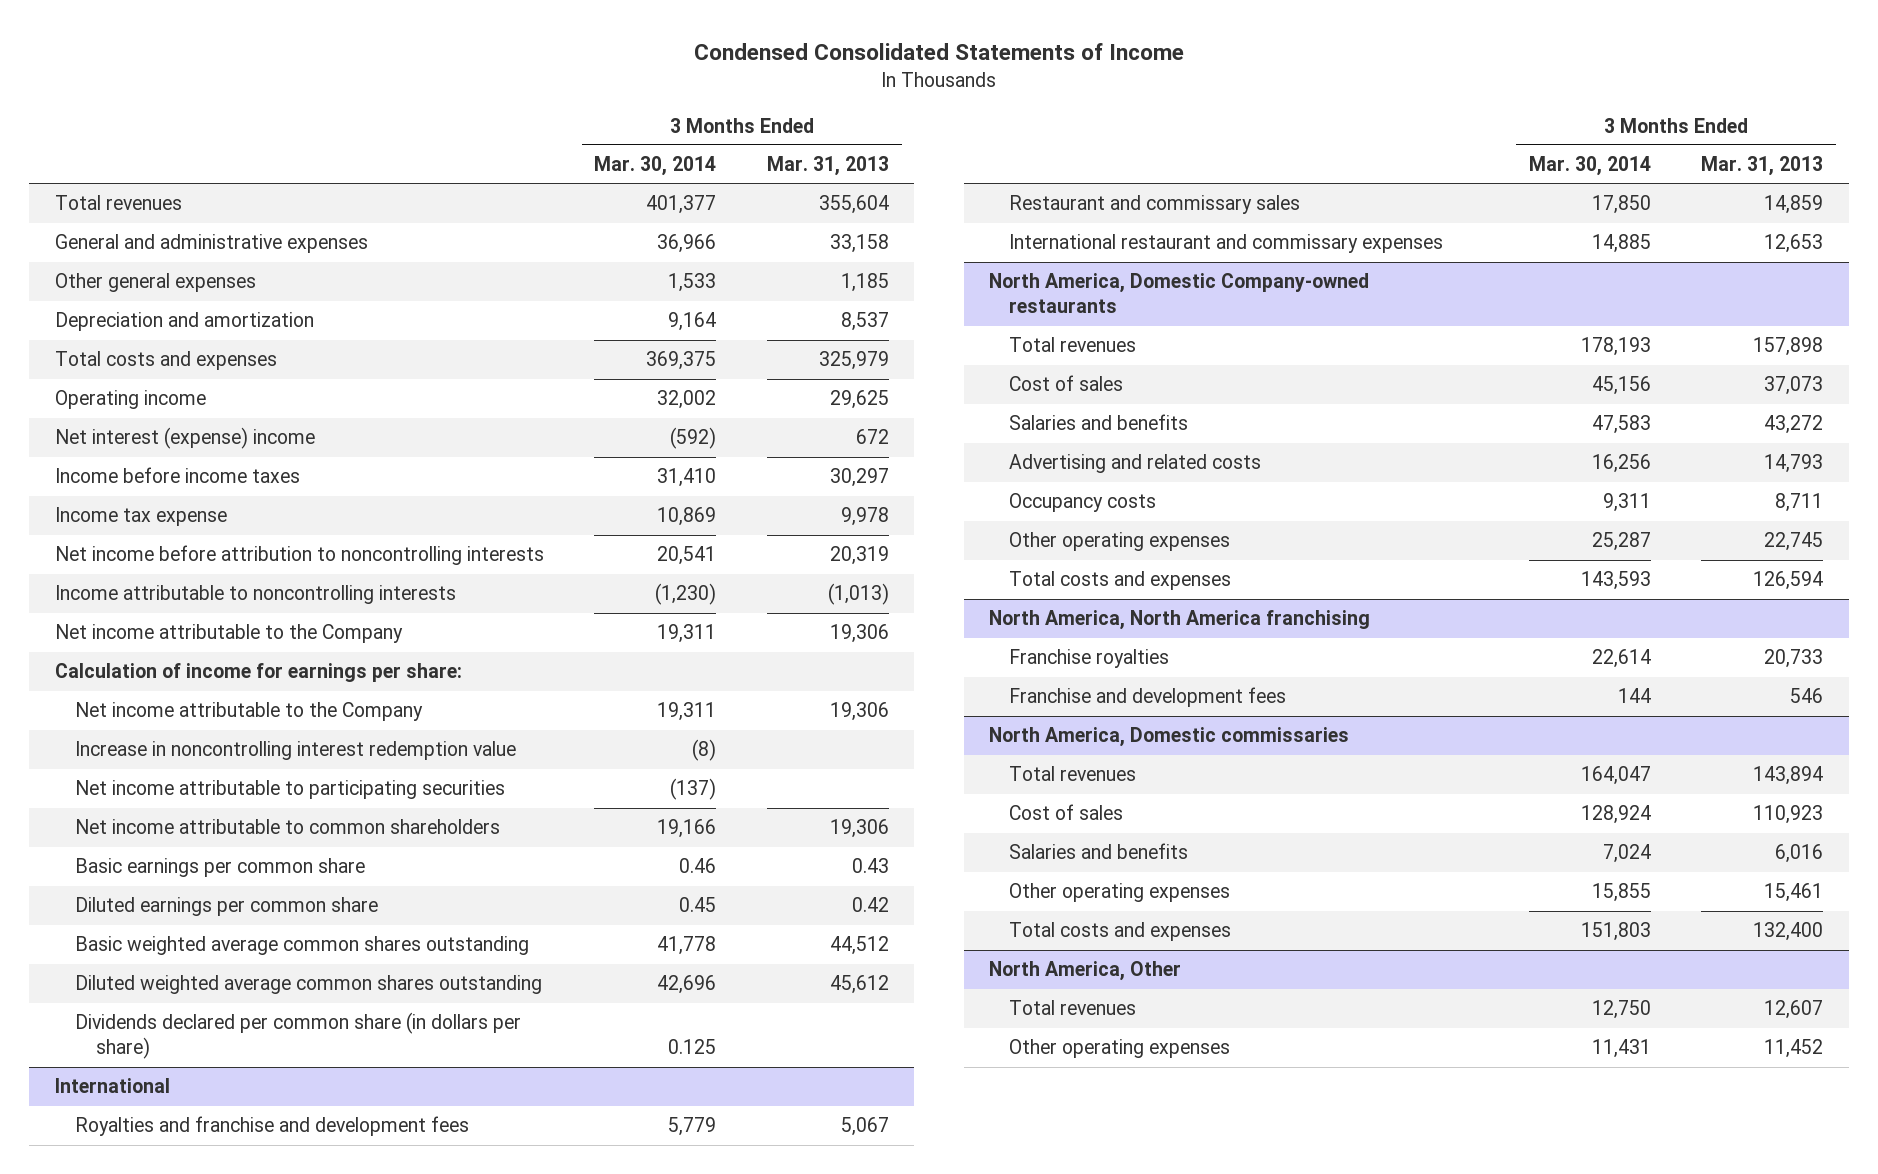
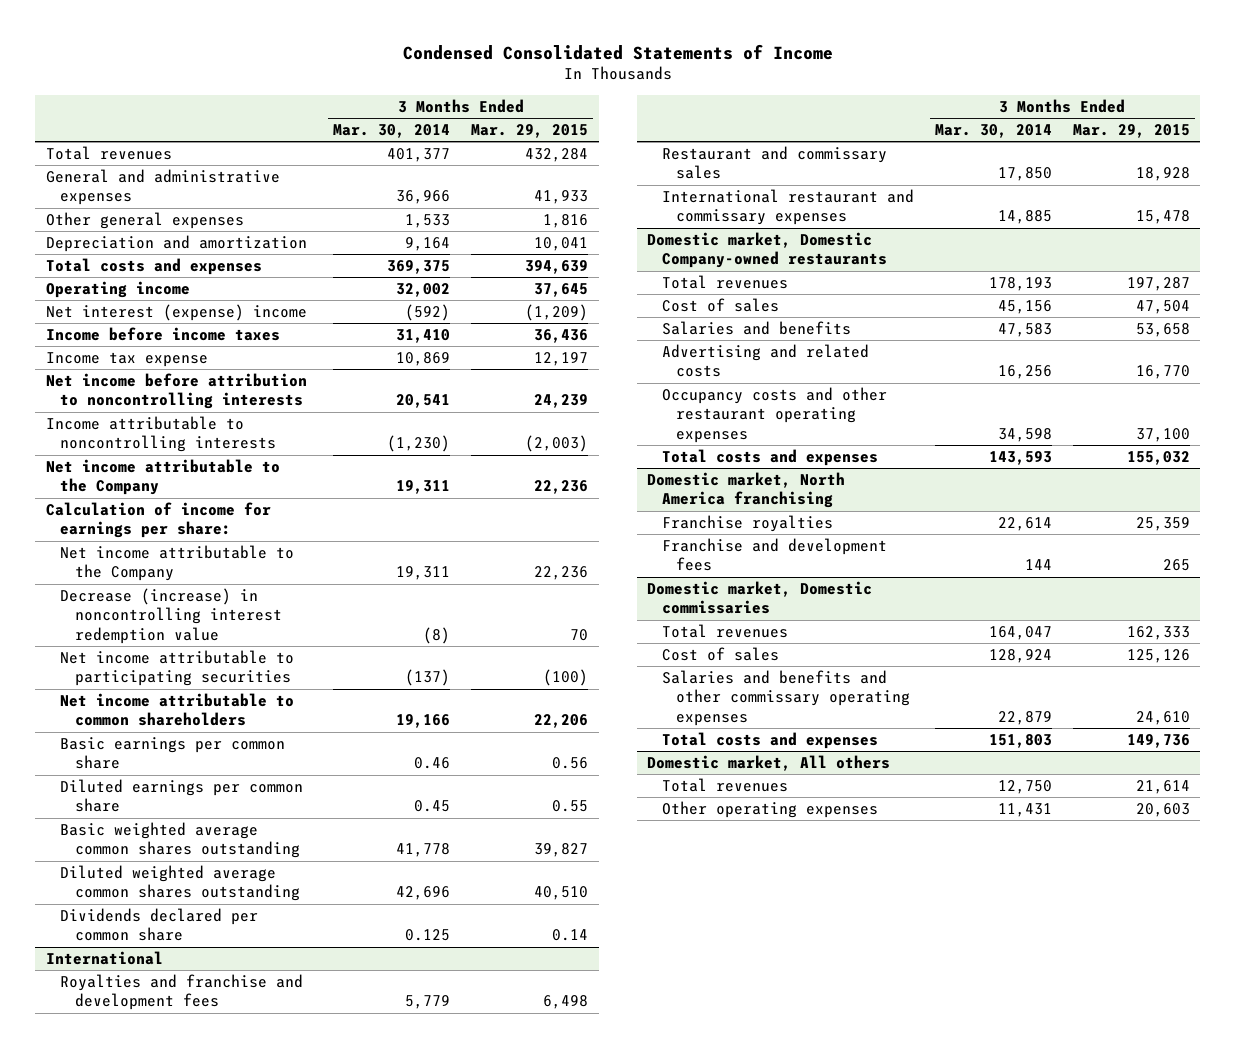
- | 3 Months Ended Mar. 30, 2014 | 3 Months Ended Mar. 31, 2013
+ | 3 Months Ended Mar. 30, 2014 | 3 Months Ended Mar. 29, 2015
- Increase in noncontrolling interest redemption value | (8) |
+ Decrease (increase) in noncontrolling interest redemption value | (8) | 70
- Dividends declared per common share (in dollars per share) | 0.125 |
+ Dividends declared per common share | 0.125 | 0.14
- North America, Domestic Company-owned restaurants
+ Domestic market, Domestic Company-owned restaurants
- Occupancy costs | 9,311 | 8,711
- Other operating expenses | 25,287 | 22,745
+ Occupancy costs and other restaurant operating expenses | 34,598 | 37,100
- North America, North America franchising
+ Domestic market, North America franchising
- North America, Domestic commissaries
+ Domestic market, Domestic commissaries
- Salaries and benefits | 7,024 | 6,016
- Other operating expenses | 15,855 | 15,461
+ Salaries and benefits and other commissary operating expenses | 22,879 | 24,610
- North America, Other
+ Domestic market, All others

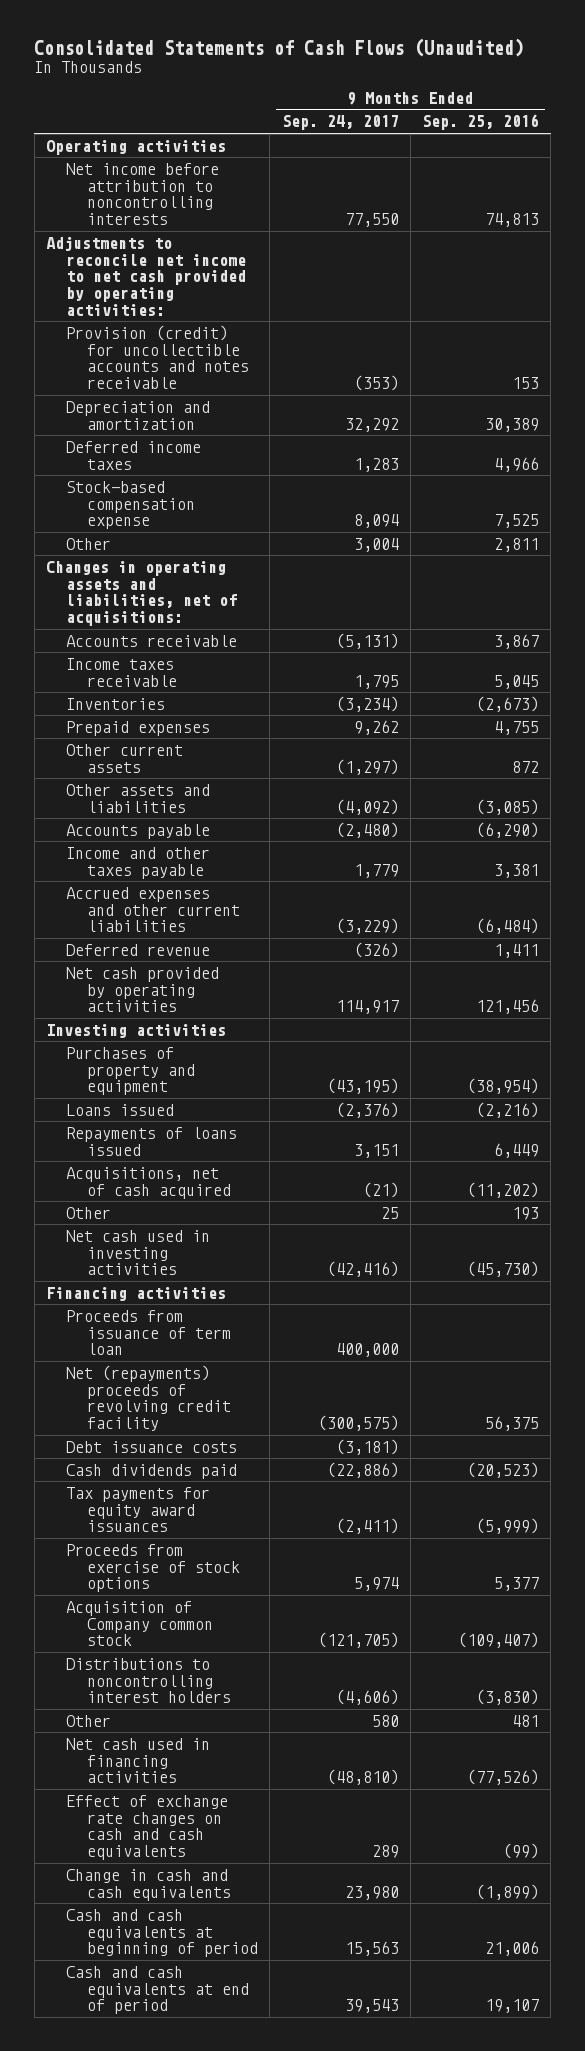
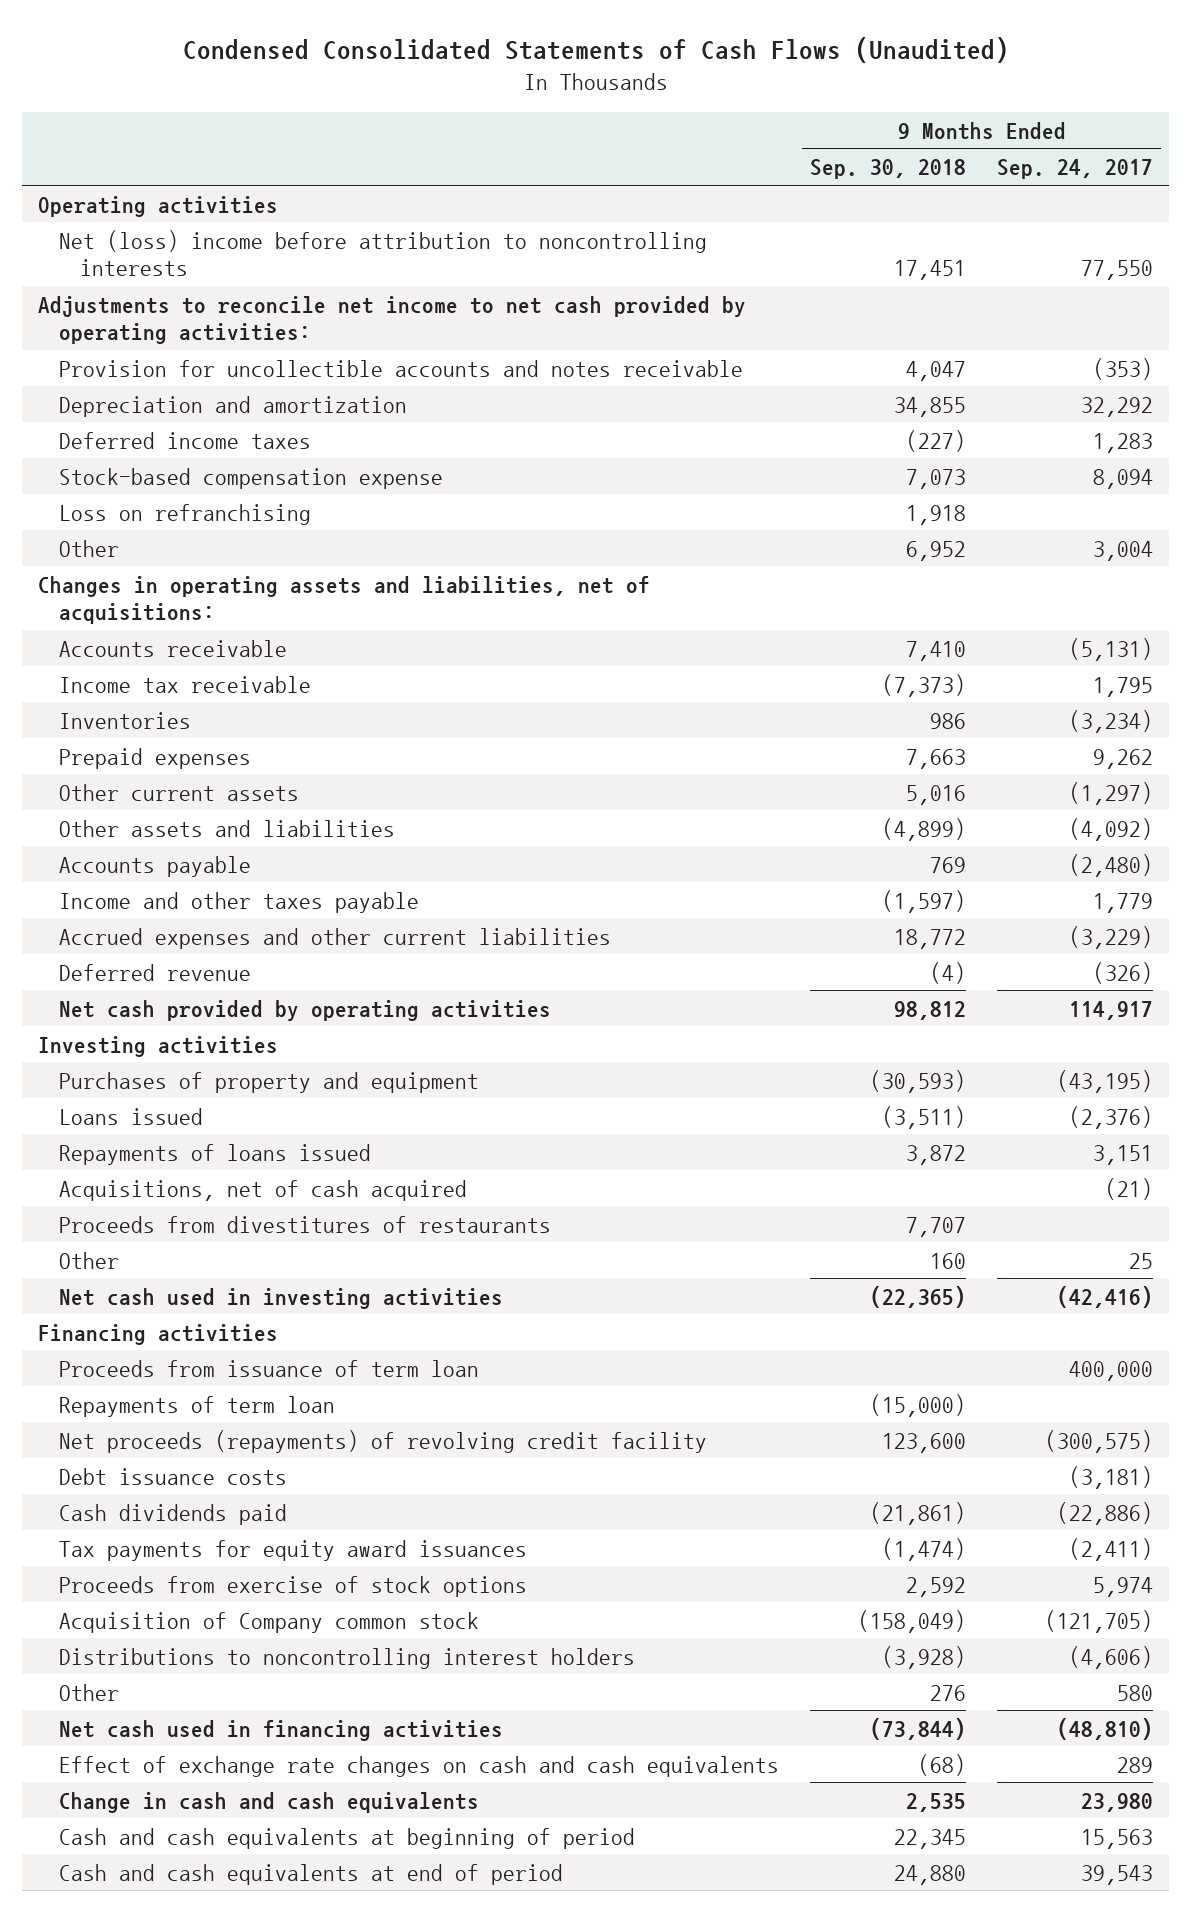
- Consolidated Statements of Cash Flows (Unaudited)
+ Condensed Consolidated Statements of Cash Flows (Unaudited)
- | 9 Months Ended Sep. 24, 2017 | 9 Months Ended Sep. 25, 2016
+ | 9 Months Ended Sep. 30, 2018 | 9 Months Ended Sep. 24, 2017
- Net income before attribution to noncontrolling interests | 77,550 | 74,813
+ Net (loss) income before attribution to noncontrolling interests | 17,451 | 77,550
- Provision (credit) for uncollectible accounts and notes receivable | (353) | 153
+ Provision for uncollectible accounts and notes receivable | 4,047 | (353)
+ Loss on refranchising | 1,918 |
- Income taxes receivable | 1,795 | 5,045
+ Income tax receivable | (7,373) | 1,795
+ Proceeds from divestitures of restaurants | 7,707 |
- Net (repayments) proceeds of revolving credit facility | (300,575) | 56,375
+ Repayments of term loan | (15,000) |
+ Net proceeds (repayments) of revolving credit facility | 123,600 | (300,575)

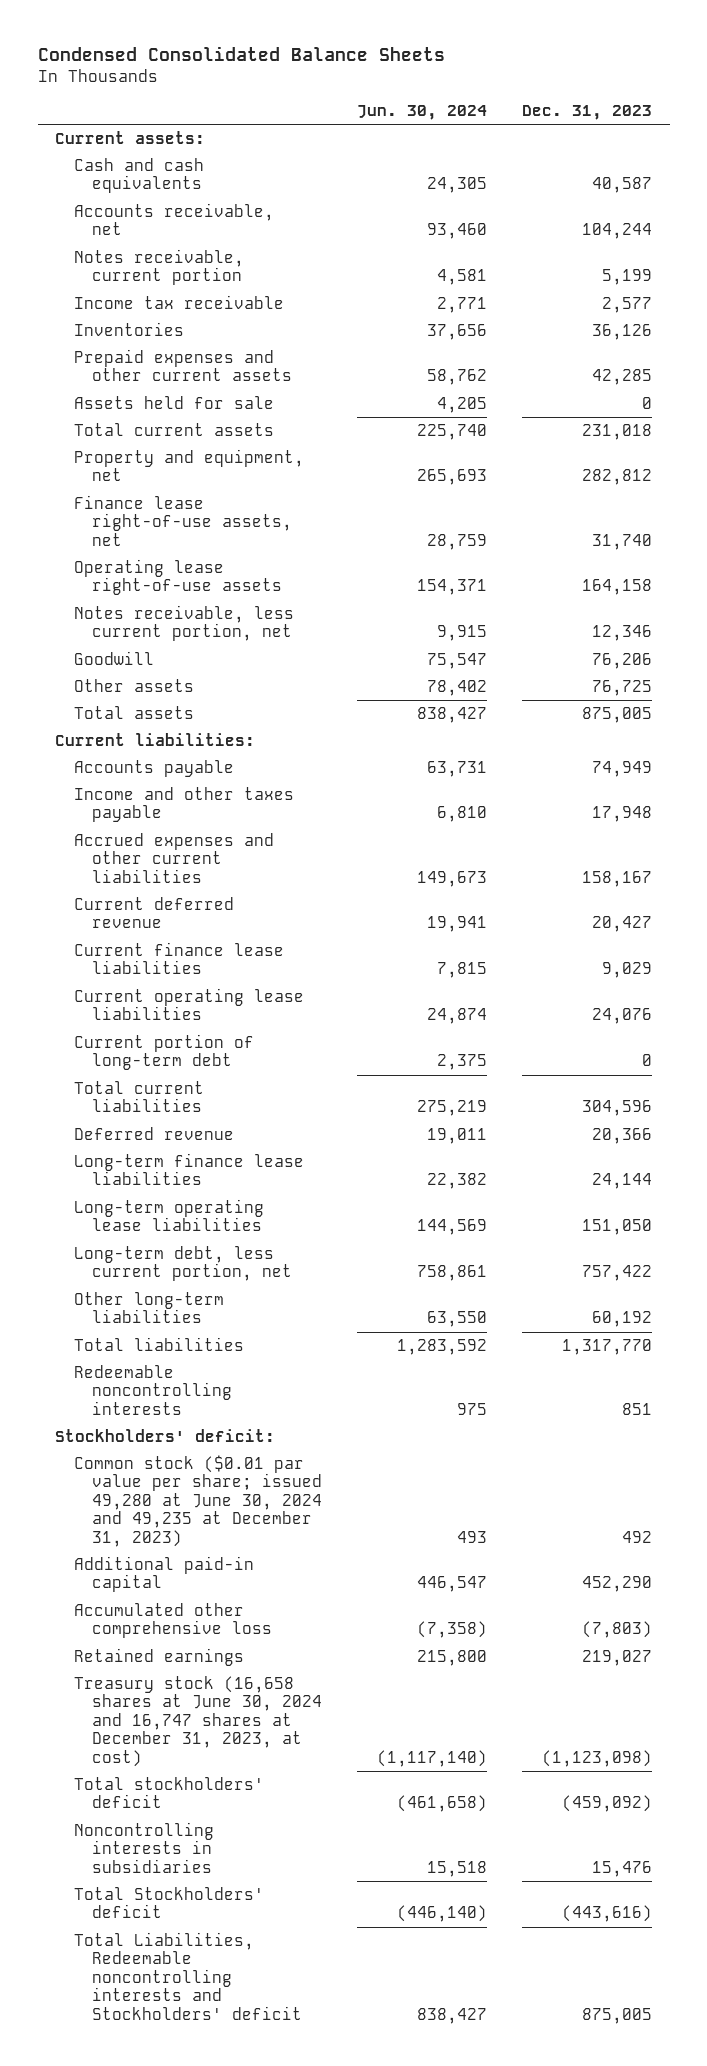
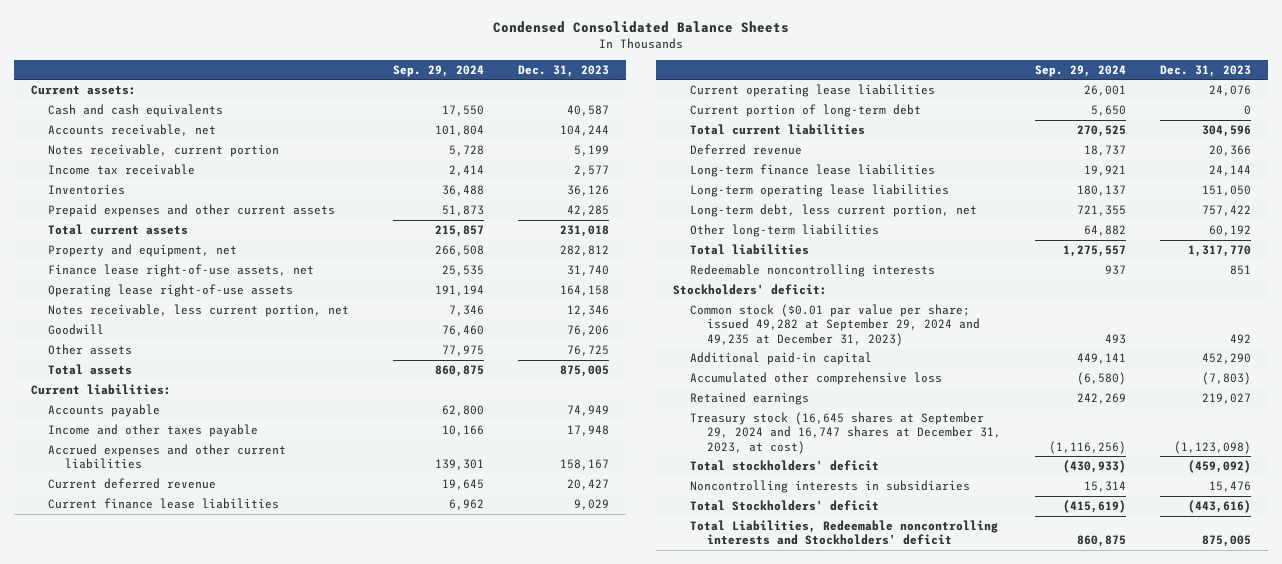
- | Jun. 30, 2024 | Dec. 31, 2023
+ | Sep. 29, 2024 | Dec. 31, 2023
- Assets held for sale | 4,205 | 0
- Common stock ($0.01 par value per share; issued 49,280 at June 30, 2024 and 49,235 at December 31, 2023) | 493 | 492
+ Common stock ($0.01 par value per share; issued 49,282 at September 29, 2024 and 49,235 at December 31, 2023) | 493 | 492
- Treasury stock (16,658 shares at June 30, 2024 and 16,747 shares at December 31, 2023, at cost) | (1,117,140) | (1,123,098)
+ Treasury stock (16,645 shares at September 29, 2024 and 16,747 shares at December 31, 2023, at cost) | (1,116,256) | (1,123,098)

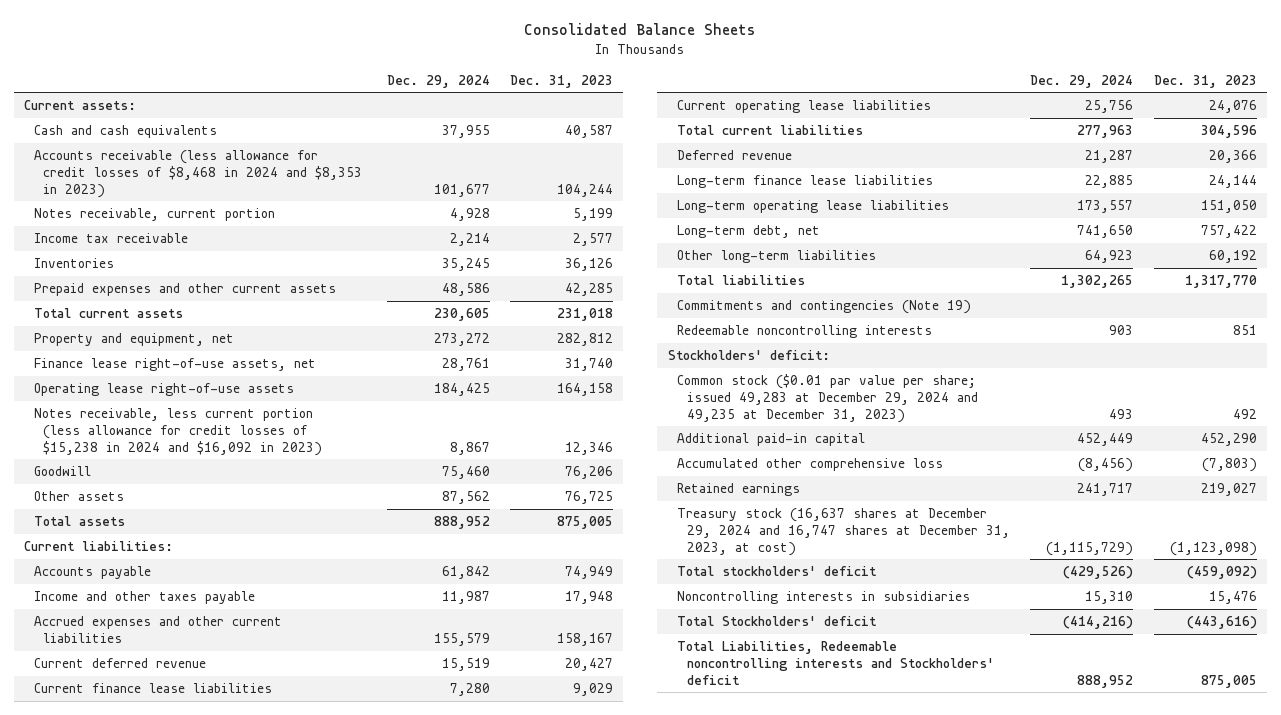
- Condensed Consolidated Balance Sheets
+ Consolidated Balance Sheets
- | Sep. 29, 2024 | Dec. 31, 2023
+ | Dec. 29, 2024 | Dec. 31, 2023
- Accounts receivable, net | 101,804 | 104,244
+ Accounts receivable (less allowance for credit losses of $8,468 in 2024 and $8,353 in 2023) | 101,677 | 104,244
- Notes receivable, less current portion, net | 7,346 | 12,346
+ Notes receivable, less current portion (less allowance for credit losses of $15,238 in 2024 and $16,092 in 2023) | 8,867 | 12,346
- Current portion of long-term debt | 5,650 | 0
- Long-term debt, less current portion, net | 721,355 | 757,422
+ Long-term debt, net | 741,650 | 757,422
+ Commitments and contingencies (Note 19)
- Common stock ($0.01 par value per share; issued 49,282 at September 29, 2024 and 49,235 at December 31, 2023) | 493 | 492
+ Common stock ($0.01 par value per share; issued 49,283 at December 29, 2024 and 49,235 at December 31, 2023) | 493 | 492
- Treasury stock (16,645 shares at September 29, 2024 and 16,747 shares at December 31, 2023, at cost) | (1,116,256) | (1,123,098)
+ Treasury stock (16,637 shares at December 29, 2024 and 16,747 shares at December 31, 2023, at cost) | (1,115,729) | (1,123,098)

